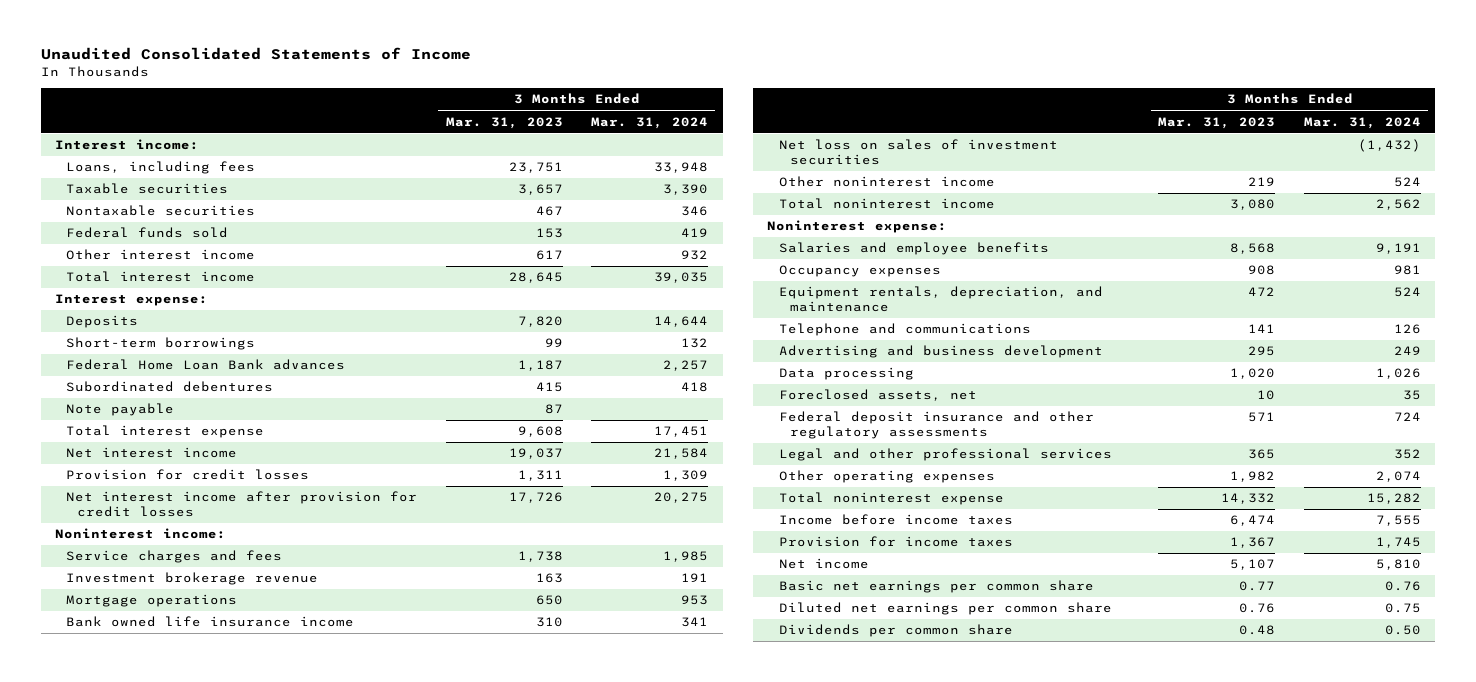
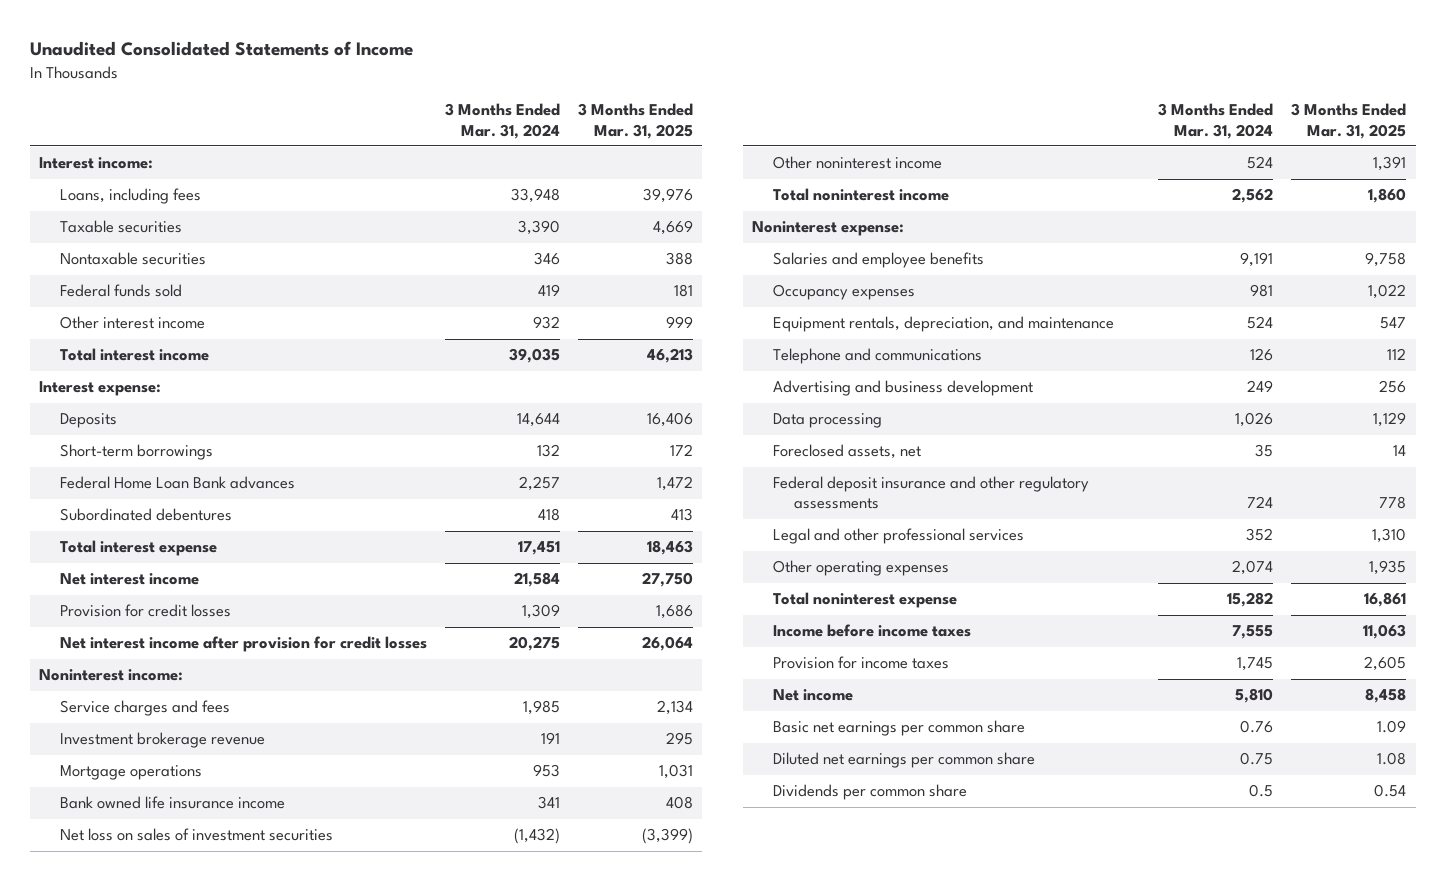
- | 3 Months Ended Mar. 31, 2023 | 3 Months Ended Mar. 31, 2024
+ | 3 Months Ended Mar. 31, 2024 | 3 Months Ended Mar. 31, 2025
- Note payable | 87 |
- Dividends per common share | 0.48 | 0.50
+ Dividends per common share | 0.5 | 0.54

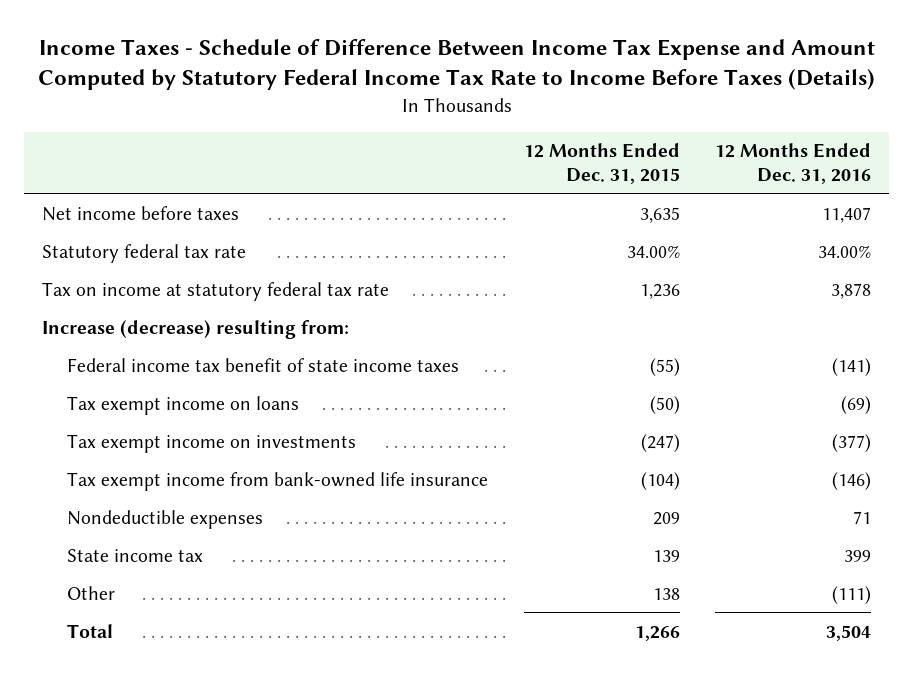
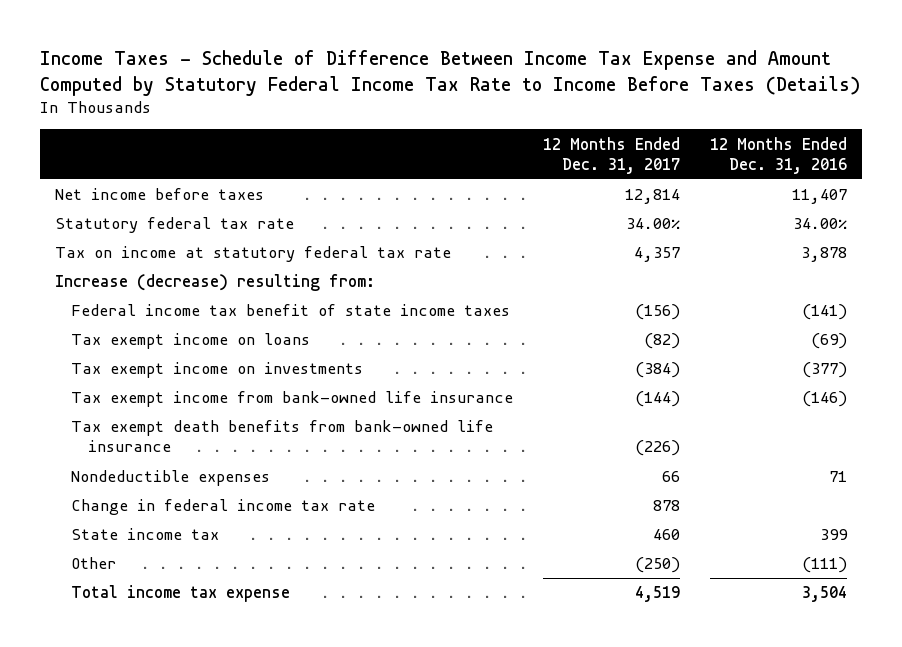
- | 12 Months Ended Dec. 31, 2015 | 12 Months Ended Dec. 31, 2016
+ | 12 Months Ended Dec. 31, 2017 | 12 Months Ended Dec. 31, 2016
+ Tax exempt death benefits from bank-owned life insurance | (226) |
+ Change in federal income tax rate | 878 |
- Total | 1,266 | 3,504
+ Total income tax expense | 4,519 | 3,504

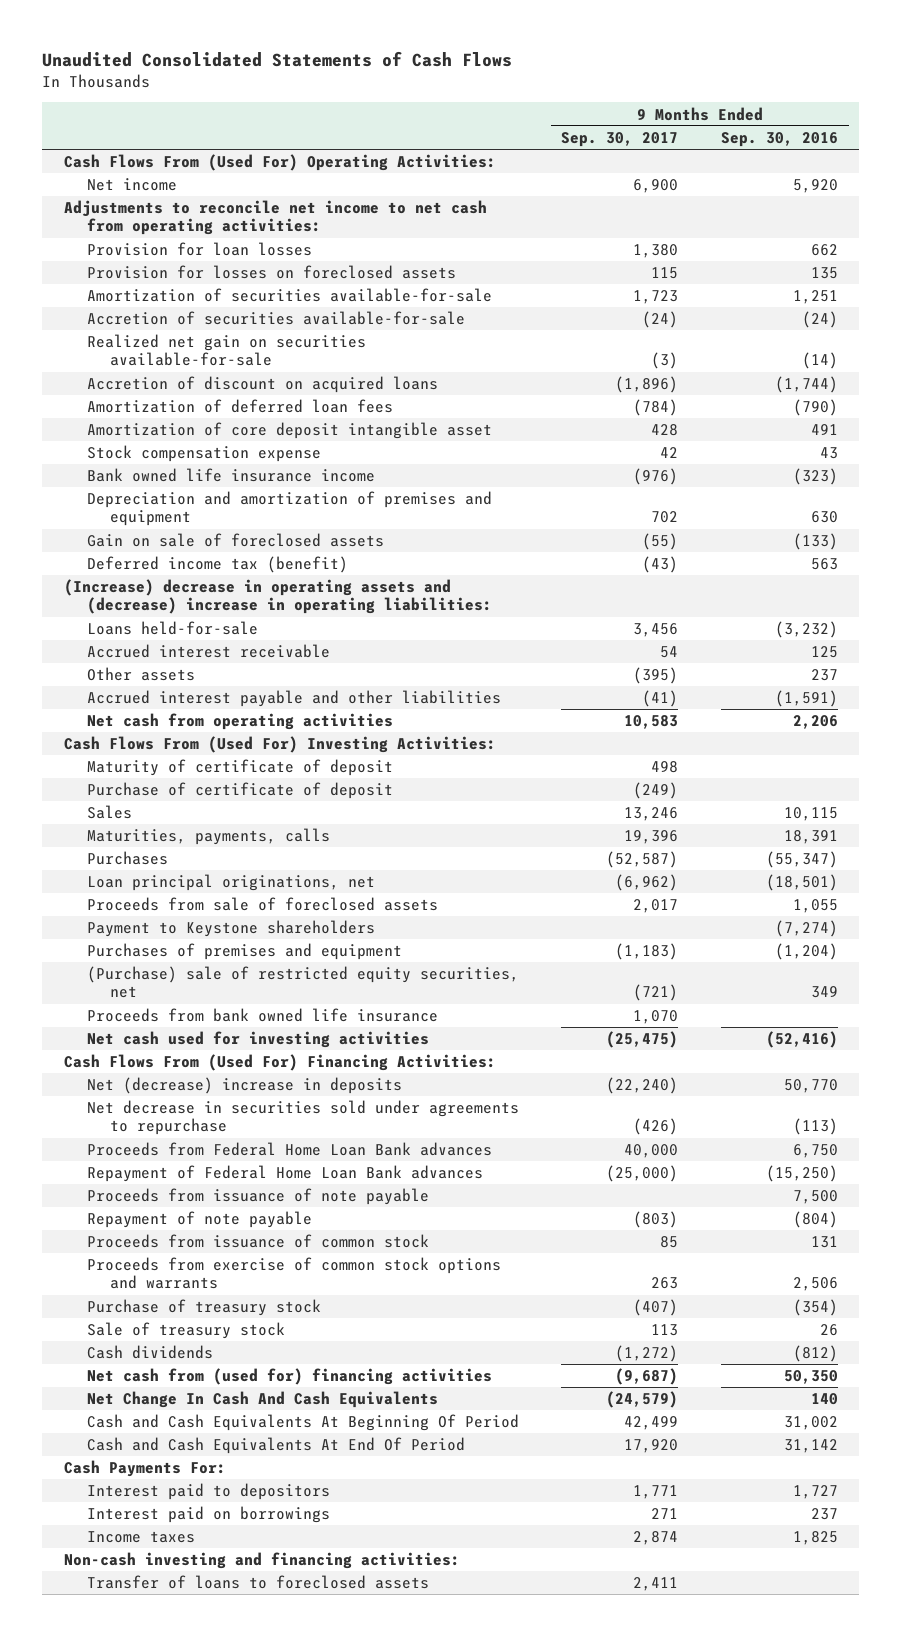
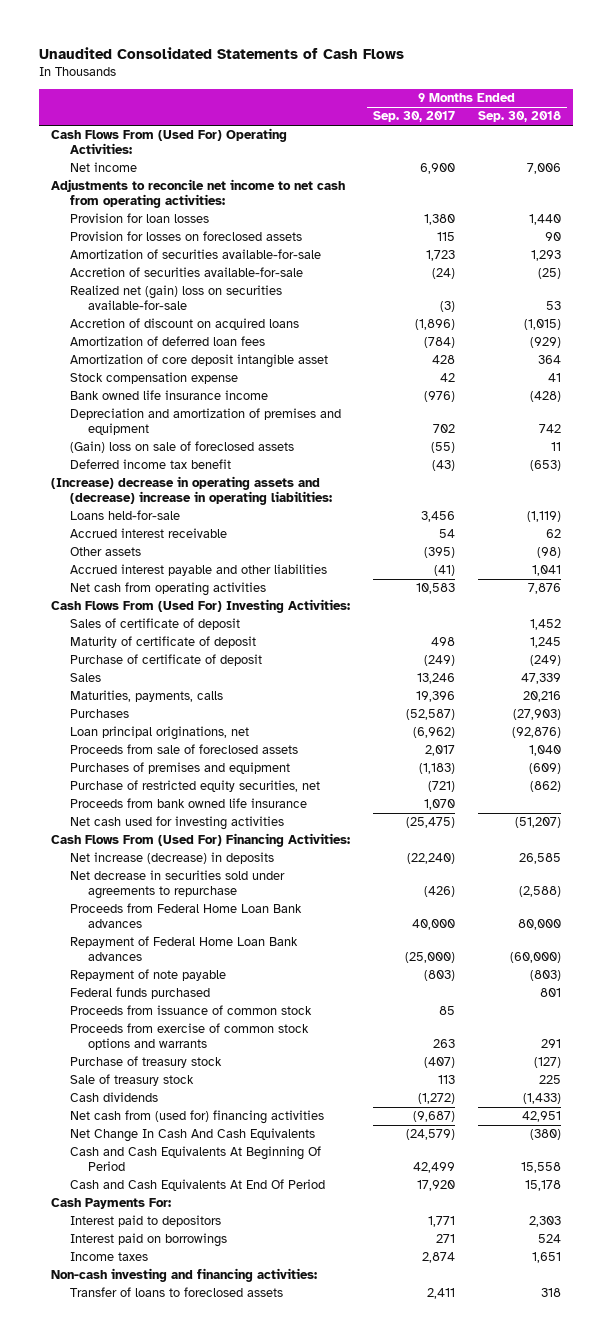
- | 9 Months Ended Sep. 30, 2017 | 9 Months Ended Sep. 30, 2016
+ | 9 Months Ended Sep. 30, 2017 | 9 Months Ended Sep. 30, 2018
- Realized net gain on securities available-for-sale | (3) | (14)
+ Realized net (gain) loss on securities available-for-sale | (3) | 53
- Gain on sale of foreclosed assets | (55) | (133)
- Deferred income tax (benefit) | (43) | 563
+ (Gain) loss on sale of foreclosed assets | (55) | 11
+ Deferred income tax benefit | (43) | (653)
+ Sales of certificate of deposit | | 1,452
- Payment to Keystone shareholders | | (7,274)
- (Purchase) sale of restricted equity securities, net | (721) | 349
+ Purchase of restricted equity securities, net | (721) | (862)
- Net (decrease) increase in deposits | (22,240) | 50,770
+ Net increase (decrease) in deposits | (22,240) | 26,585
- Proceeds from issuance of note payable | | 7,500
+ Federal funds purchased | | 801

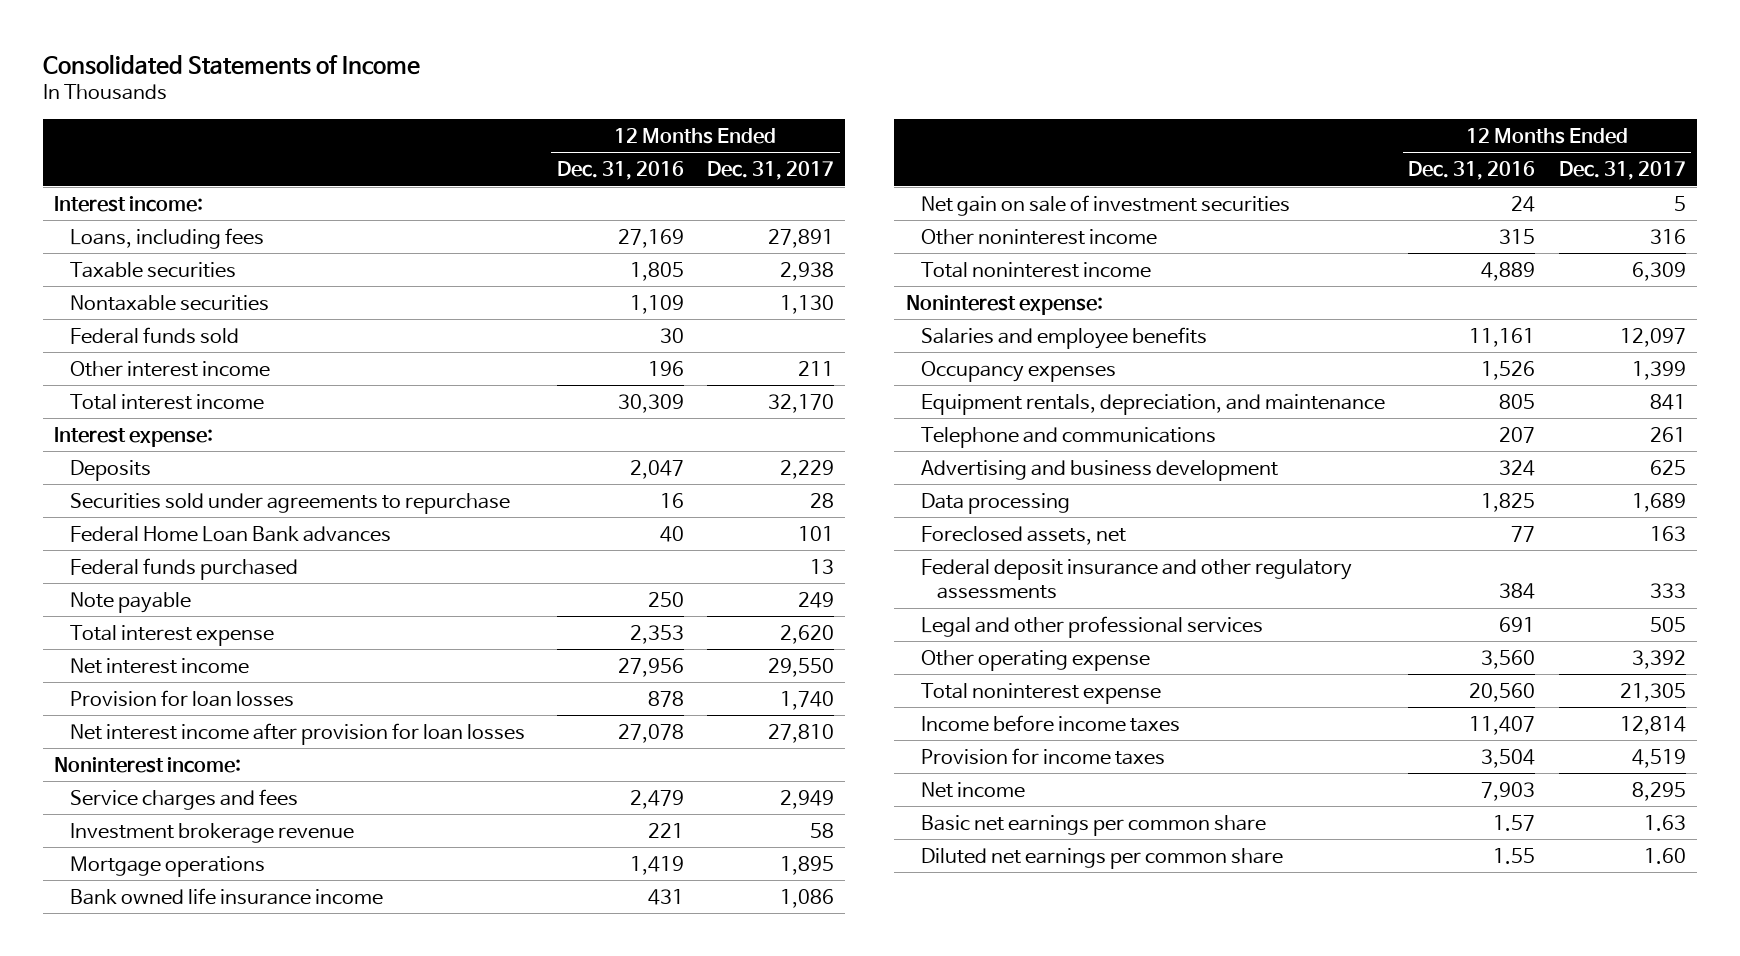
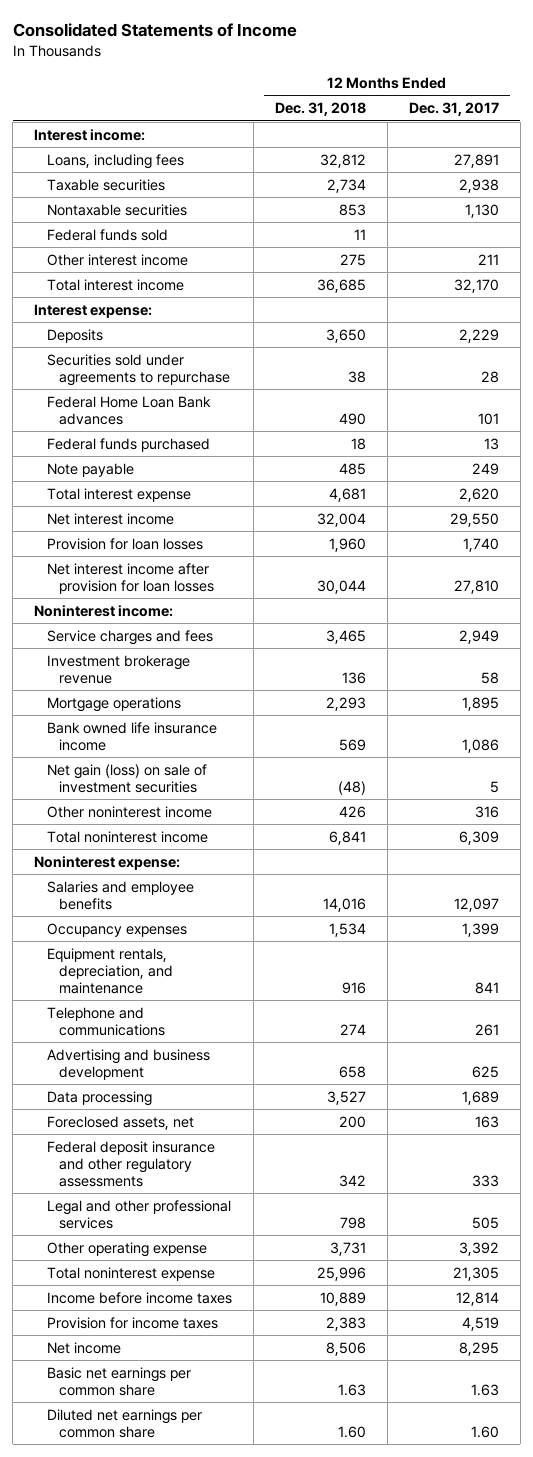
- | 12 Months Ended Dec. 31, 2016 | 12 Months Ended Dec. 31, 2017
+ | 12 Months Ended Dec. 31, 2018 | 12 Months Ended Dec. 31, 2017
- Net gain on sale of investment securities | 24 | 5
+ Net gain (loss) on sale of investment securities | (48) | 5

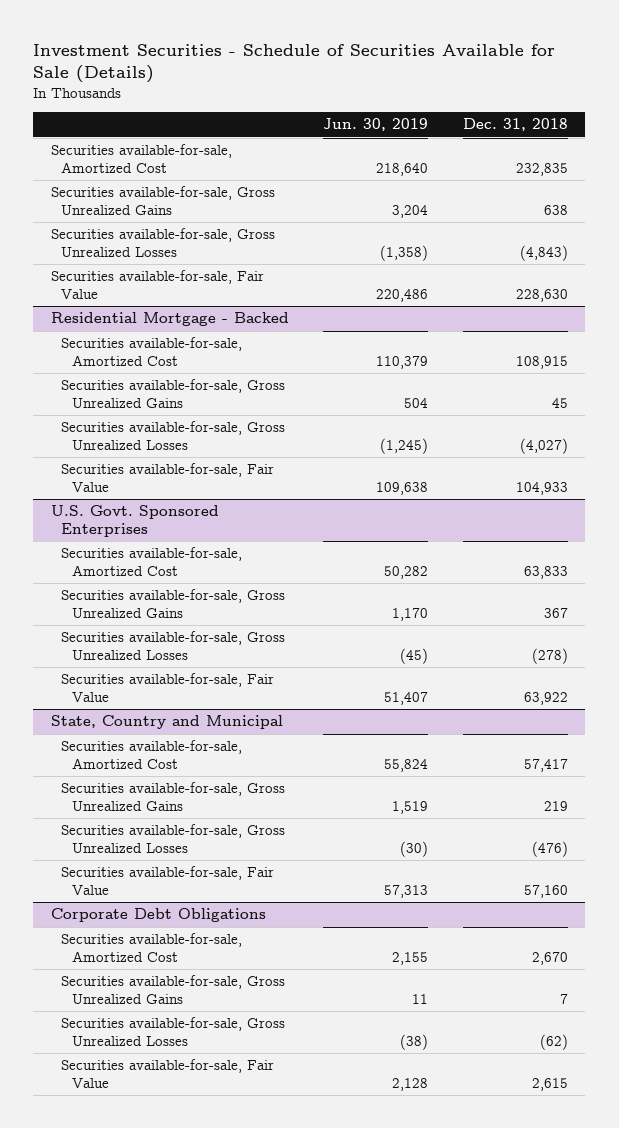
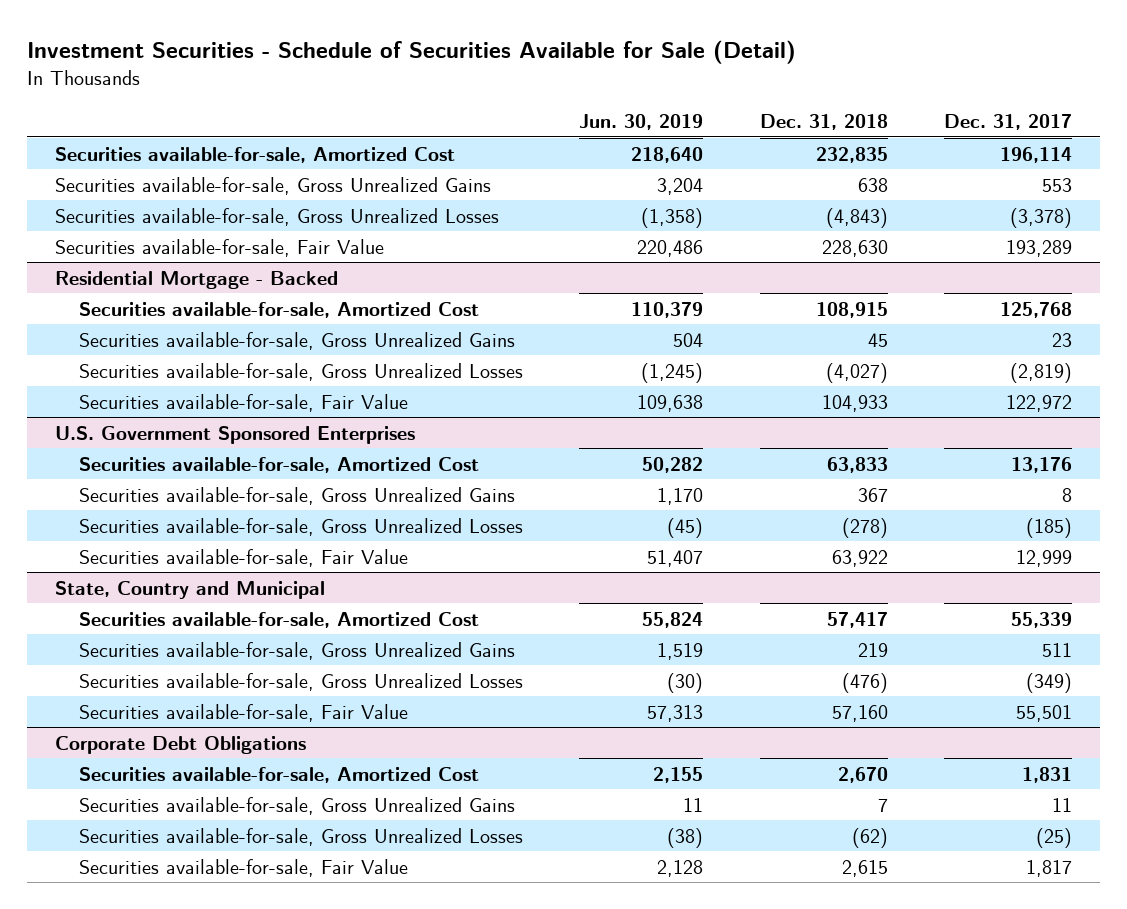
- Investment Securities - Schedule of Securities Available for Sale (Details)
+ Investment Securities - Schedule of Securities Available for Sale (Detail)
- | Jun. 30, 2019 | Dec. 31, 2018
+ | Jun. 30, 2019 | Dec. 31, 2018 | Dec. 31, 2017
- U.S. Govt. Sponsored Enterprises
+ U.S. Government Sponsored Enterprises

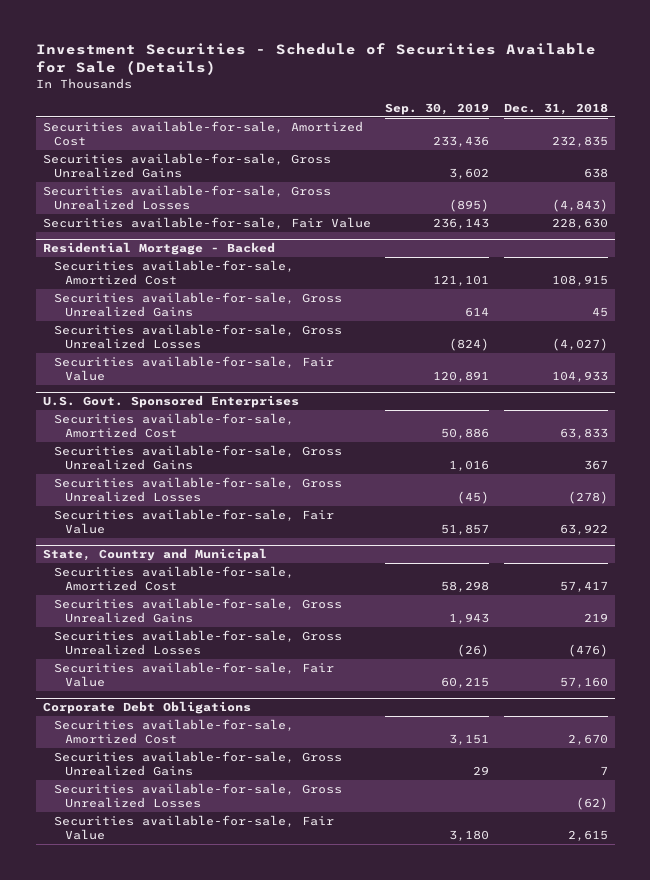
- Investment Securities - Schedule of Securities Available for Sale (Detail)
+ Investment Securities - Schedule of Securities Available for Sale (Details)
- | Jun. 30, 2019 | Dec. 31, 2018 | Dec. 31, 2017
+ | Sep. 30, 2019 | Dec. 31, 2018
- U.S. Government Sponsored Enterprises
+ U.S. Govt. Sponsored Enterprises

